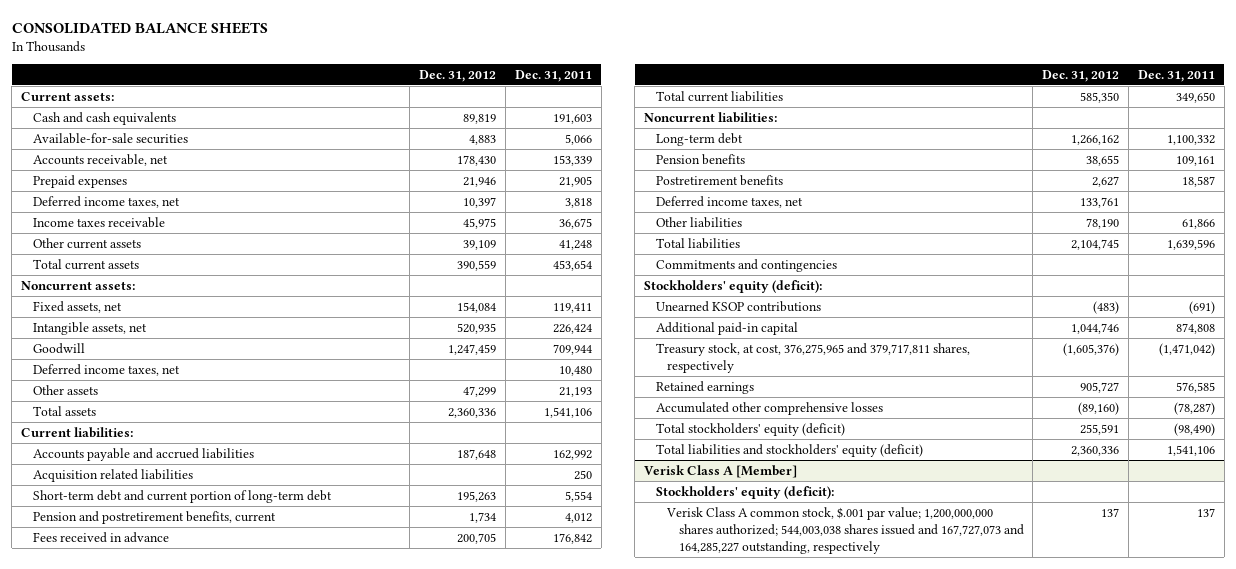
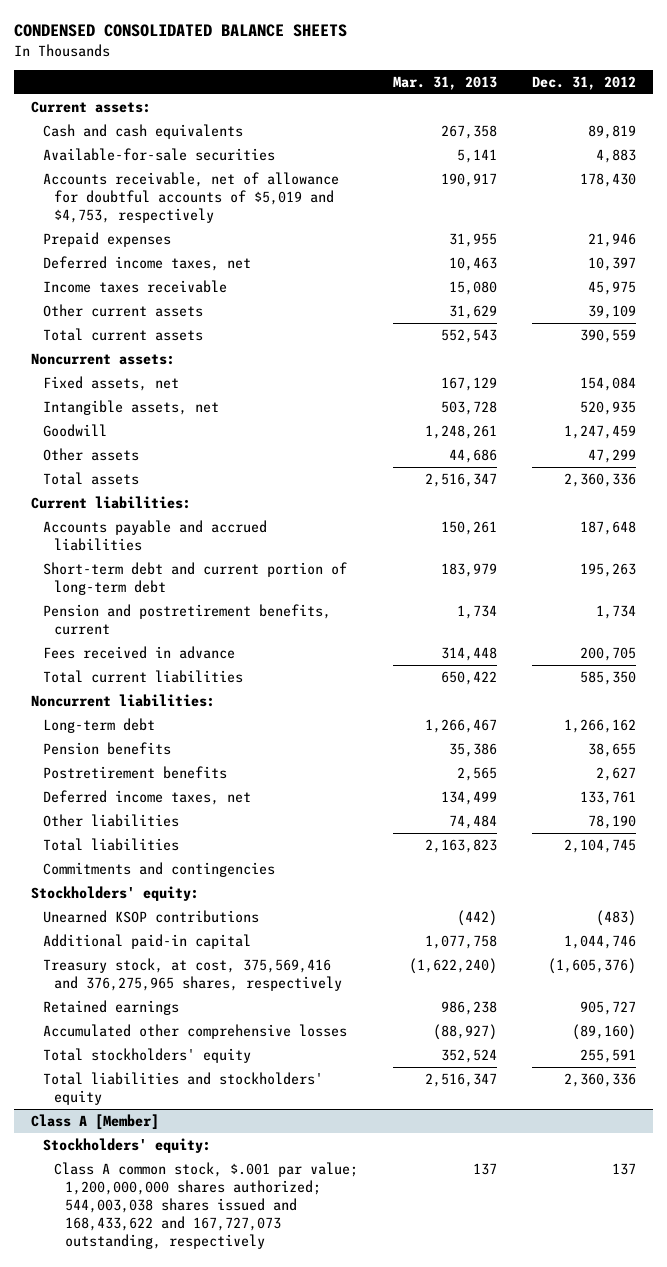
- CONSOLIDATED BALANCE SHEETS
+ CONDENSED CONSOLIDATED BALANCE SHEETS
- | Dec. 31, 2012 | Dec. 31, 2011
+ | Mar. 31, 2013 | Dec. 31, 2012
- Accounts receivable, net | 178,430 | 153,339
+ Accounts receivable, net of allowance for doubtful accounts of $5,019 and $4,753, respectively | 190,917 | 178,430
- Deferred income taxes, net | | 10,480
- Acquisition related liabilities | | 250
- Stockholders' equity (deficit):
+ Stockholders' equity:
- Treasury stock, at cost, 376,275,965 and 379,717,811 shares, respectively | (1,605,376) | (1,471,042)
+ Treasury stock, at cost, 375,569,416 and 376,275,965 shares, respectively | (1,622,240) | (1,605,376)
- Total stockholders' equity (deficit) | 255,591 | (98,490)
- Total liabilities and stockholders' equity (deficit) | 2,360,336 | 1,541,106
- Verisk Class A [Member]
- Stockholders' equity (deficit):
- Verisk Class A common stock, $.001 par value; 1,200,000,000 shares authorized; 544,003,038 shares issued and 167,727,073 and 164,285,227 outstanding, respectively | 137 | 137
+ Total stockholders' equity | 352,524 | 255,591
+ Total liabilities and stockholders' equity | 2,516,347 | 2,360,336
+ Class A [Member]
+ Stockholders' equity:
+ Class A common stock, $.001 par value; 1,200,000,000 shares authorized; 544,003,038 shares issued and 168,433,622 and 167,727,073 outstanding, respectively | 137 | 137

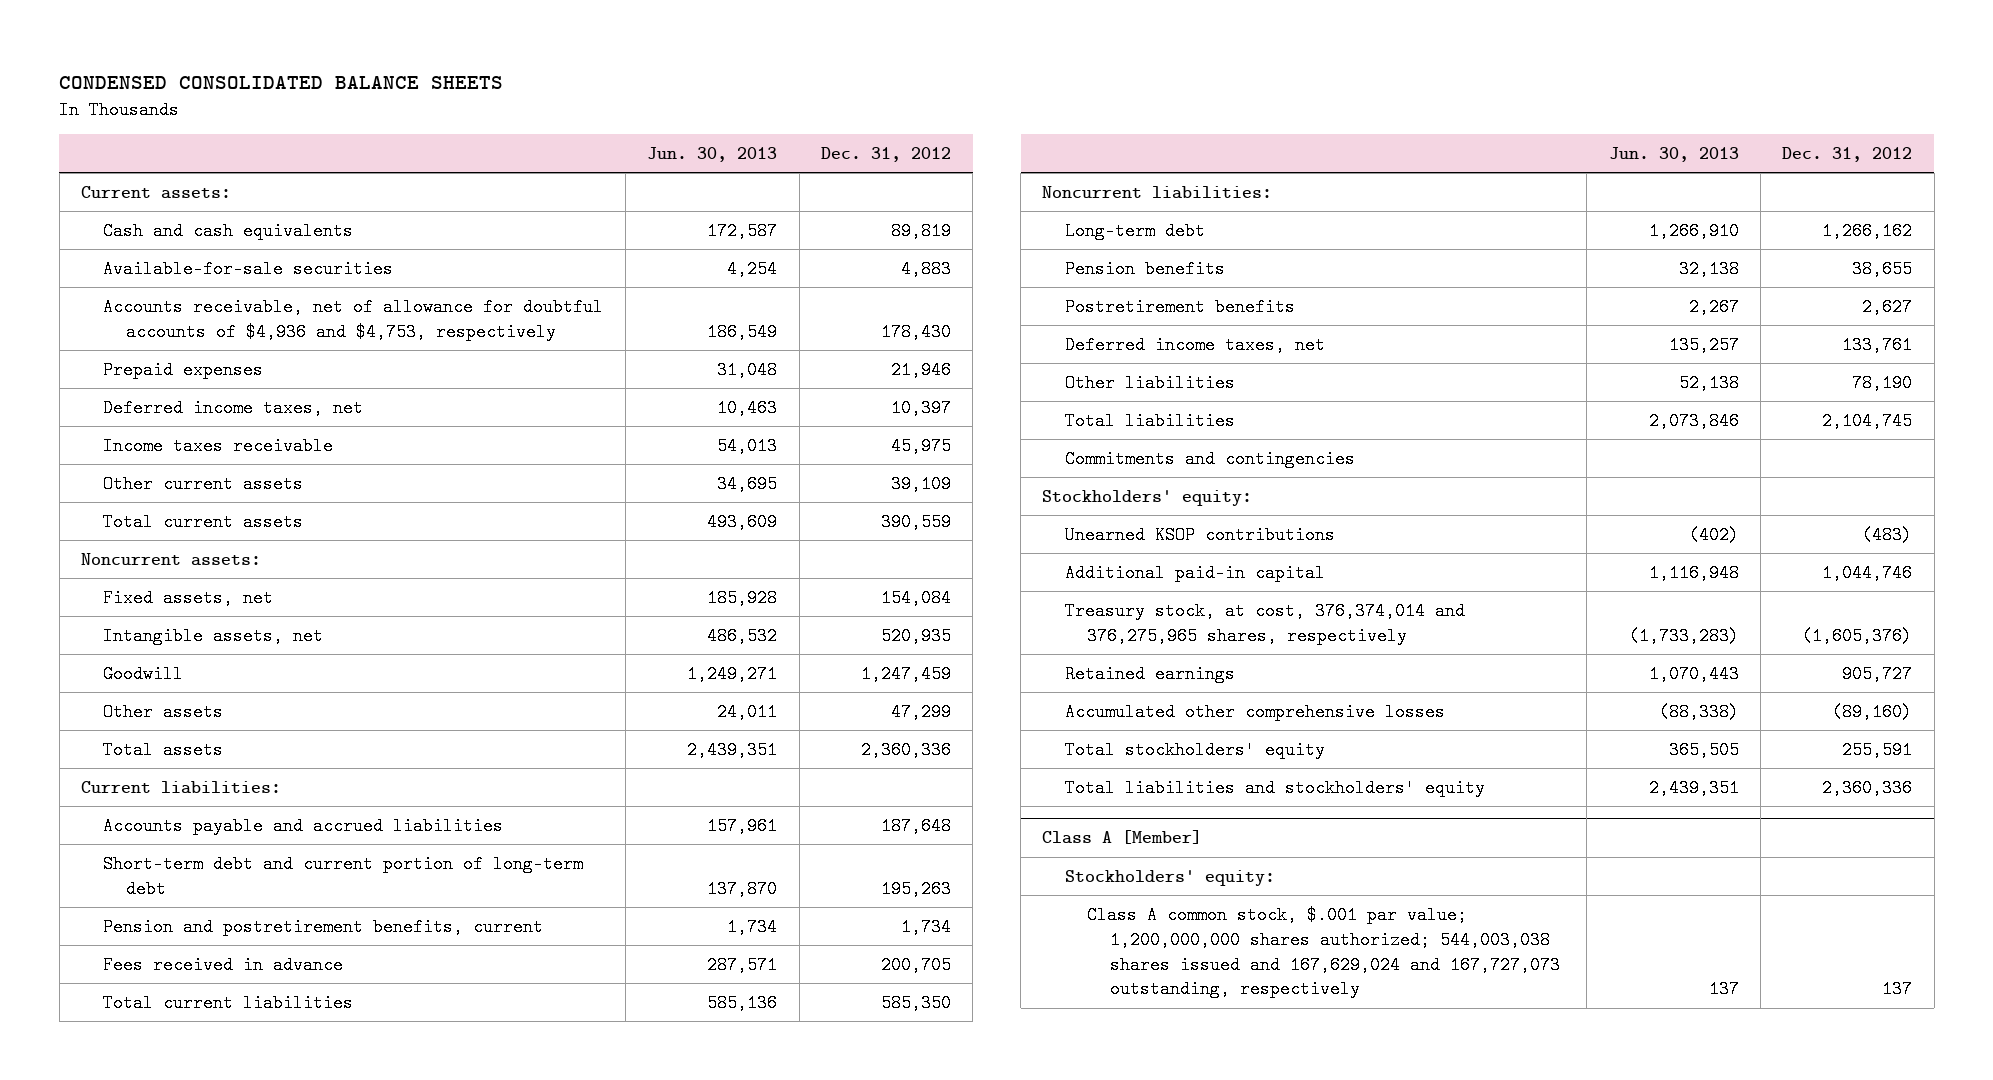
- | Mar. 31, 2013 | Dec. 31, 2012
+ | Jun. 30, 2013 | Dec. 31, 2012
- Accounts receivable, net of allowance for doubtful accounts of $5,019 and $4,753, respectively | 190,917 | 178,430
+ Accounts receivable, net of allowance for doubtful accounts of $4,936 and $4,753, respectively | 186,549 | 178,430
- Treasury stock, at cost, 375,569,416 and 376,275,965 shares, respectively | (1,622,240) | (1,605,376)
+ Treasury stock, at cost, 376,374,014 and 376,275,965 shares, respectively | (1,733,283) | (1,605,376)
@ Class A [Member]
- Class A common stock, $.001 par value; 1,200,000,000 shares authorized; 544,003,038 shares issued and 168,433,622 and 167,727,073 outstanding, respectively | 137 | 137
+ Class A common stock, $.001 par value; 1,200,000,000 shares authorized; 544,003,038 shares issued and 167,629,024 and 167,727,073 outstanding, respectively | 137 | 137

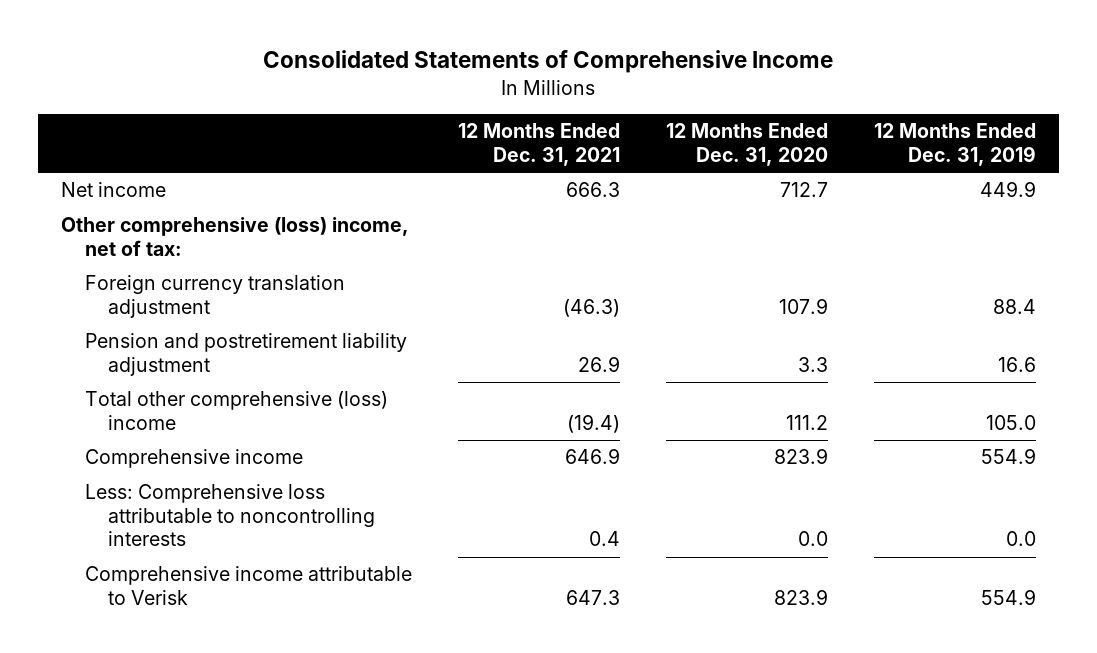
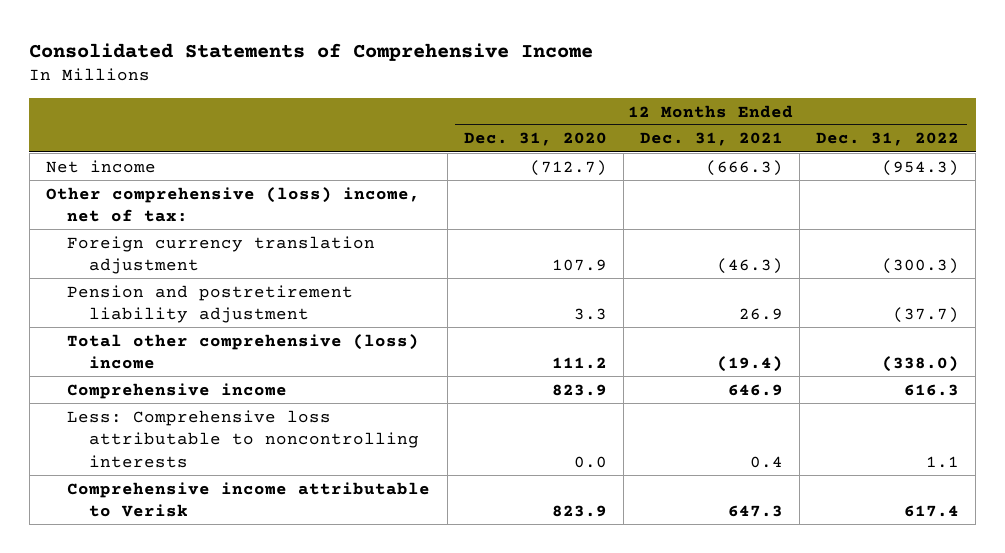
- | 12 Months Ended Dec. 31, 2021 | 12 Months Ended Dec. 31, 2020 | 12 Months Ended Dec. 31, 2019
+ | 12 Months Ended Dec. 31, 2020 | 12 Months Ended Dec. 31, 2021 | 12 Months Ended Dec. 31, 2022
- Net income | 666.3 | 712.7 | 449.9
+ Net income | (712.7) | (666.3) | (954.3)

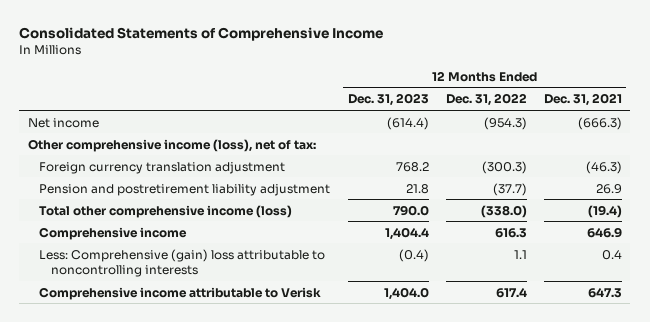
- | 12 Months Ended Dec. 31, 2020 | 12 Months Ended Dec. 31, 2021 | 12 Months Ended Dec. 31, 2022
+ | 12 Months Ended Dec. 31, 2023 | 12 Months Ended Dec. 31, 2022 | 12 Months Ended Dec. 31, 2021
- Other comprehensive (loss) income, net of tax:
+ Other comprehensive income (loss), net of tax:
- Total other comprehensive (loss) income | 111.2 | (19.4) | (338.0)
+ Total other comprehensive income (loss) | 790.0 | (338.0) | (19.4)
- Less: Comprehensive loss attributable to noncontrolling interests | 0.0 | 0.4 | 1.1
+ Less: Comprehensive (gain) loss attributable to noncontrolling interests | (0.4) | 1.1 | 0.4

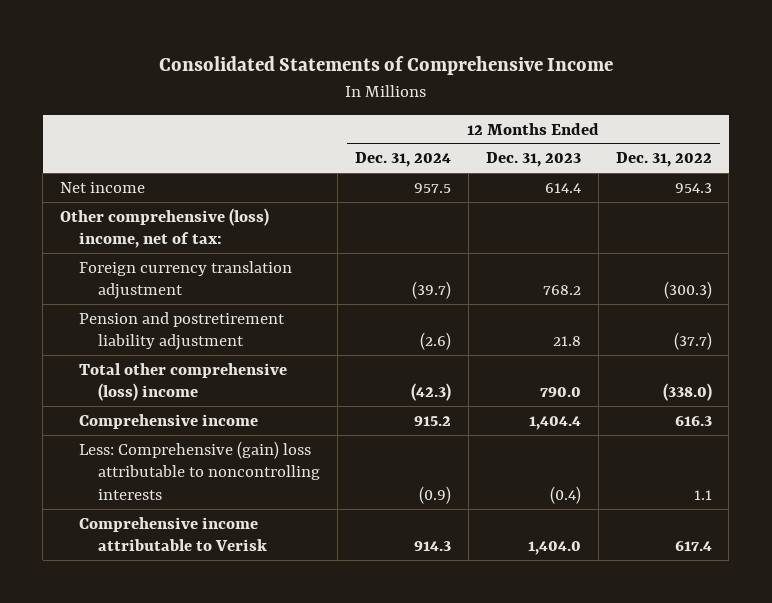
- | 12 Months Ended Dec. 31, 2023 | 12 Months Ended Dec. 31, 2022 | 12 Months Ended Dec. 31, 2021
+ | 12 Months Ended Dec. 31, 2024 | 12 Months Ended Dec. 31, 2023 | 12 Months Ended Dec. 31, 2022
- Net income | (614.4) | (954.3) | (666.3)
- Other comprehensive income (loss), net of tax:
+ Net income | 957.5 | 614.4 | 954.3
+ Other comprehensive (loss) income, net of tax:
- Total other comprehensive income (loss) | 790.0 | (338.0) | (19.4)
+ Total other comprehensive (loss) income | (42.3) | 790.0 | (338.0)

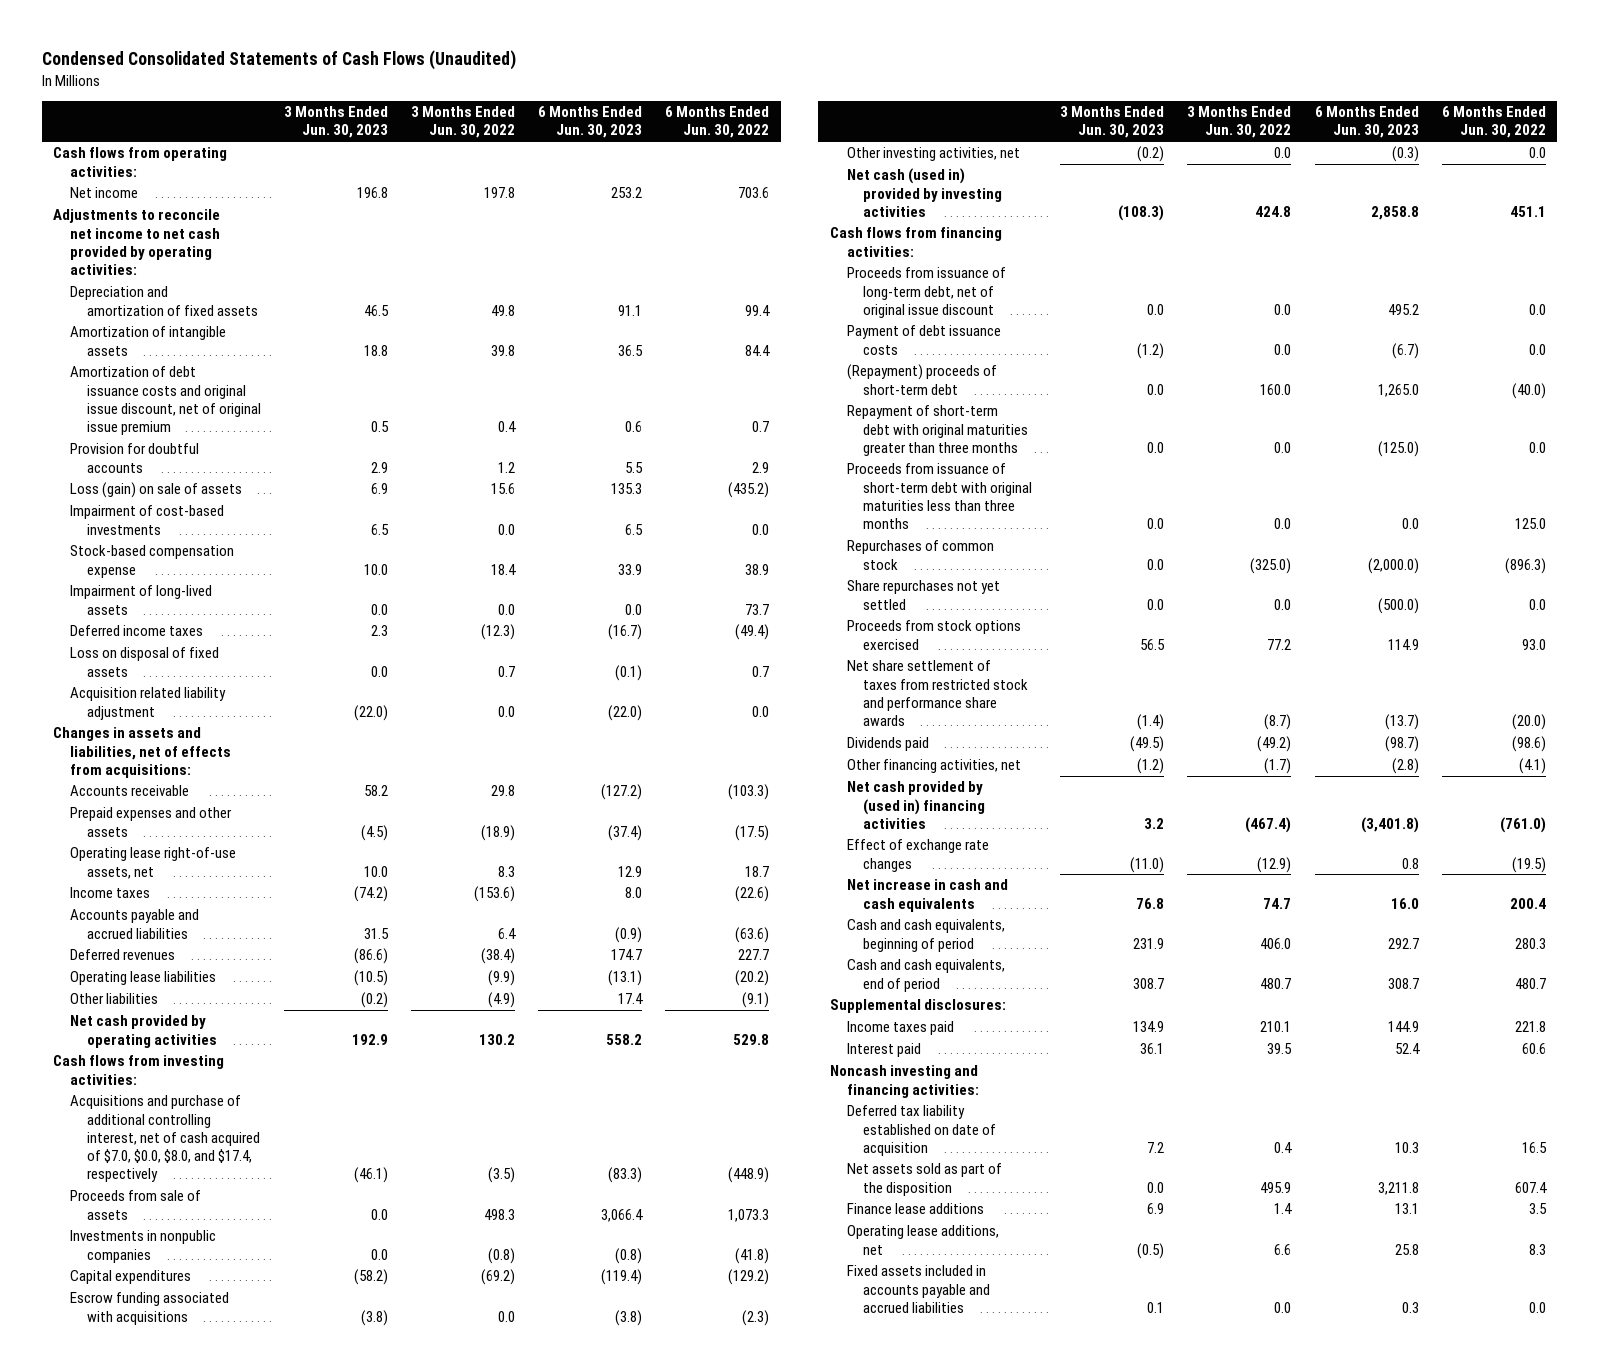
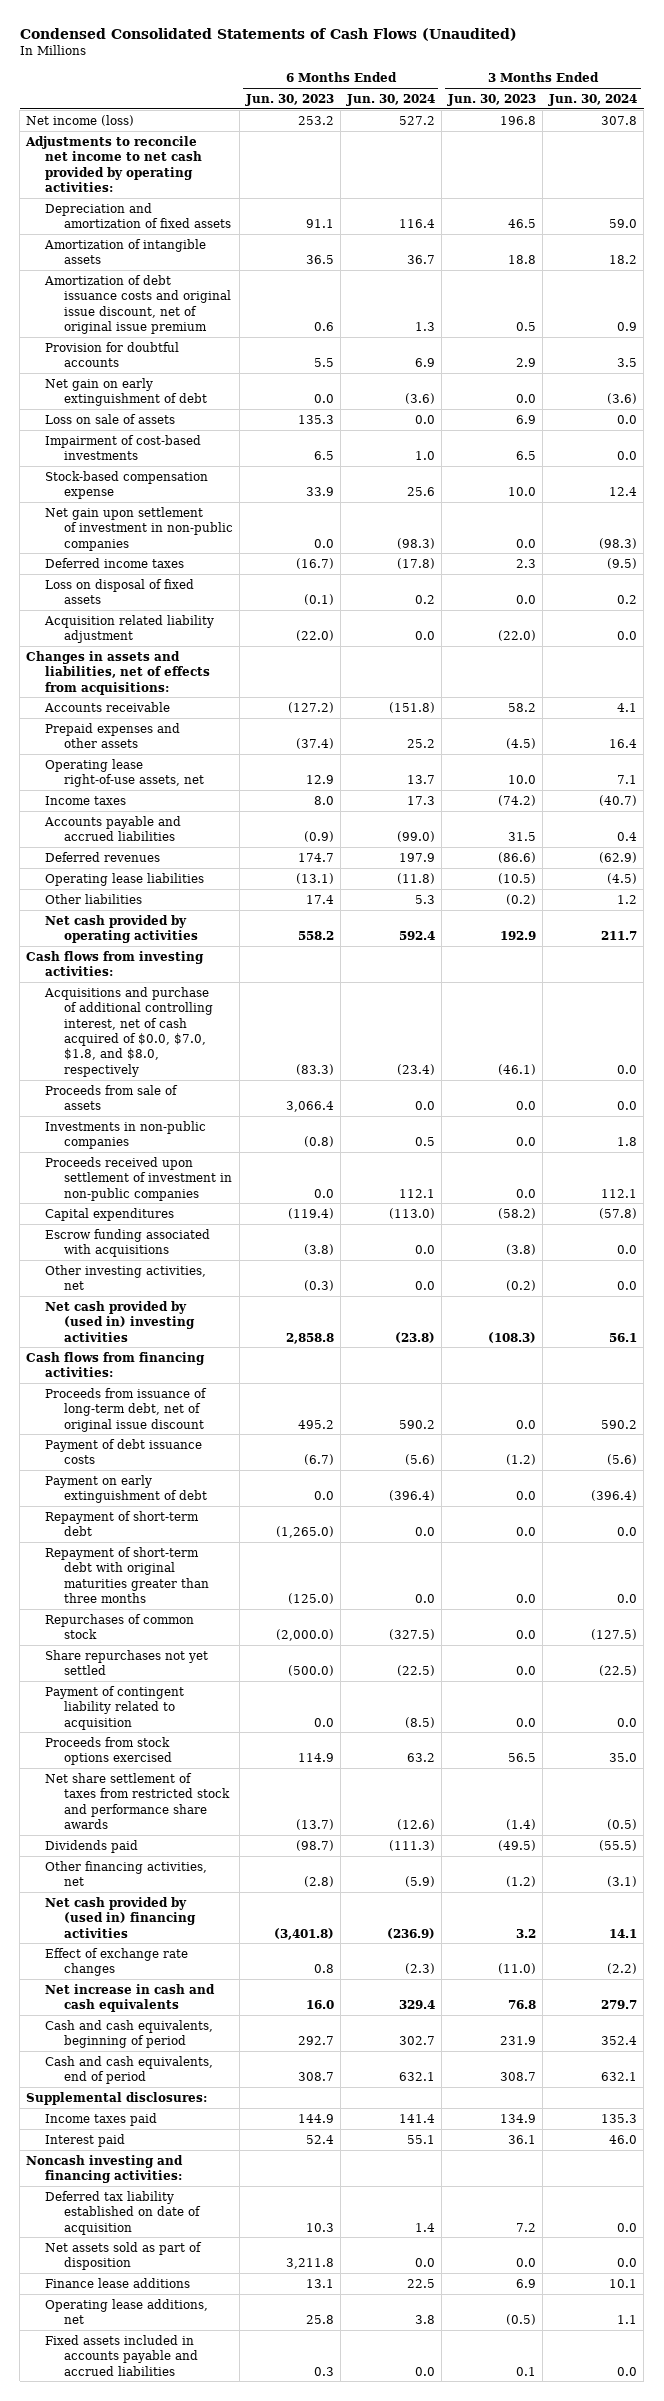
- | 3 Months Ended Jun. 30, 2023 | 3 Months Ended Jun. 30, 2022 | 6 Months Ended Jun. 30, 2023 | 6 Months Ended Jun. 30, 2022
+ | 6 Months Ended Jun. 30, 2023 | 6 Months Ended Jun. 30, 2024 | 3 Months Ended Jun. 30, 2023 | 3 Months Ended Jun. 30, 2024
- Cash flows from operating activities:
- Net income | 196.8 | 197.8 | 253.2 | 703.6
+ Net income (loss) | 253.2 | 527.2 | 196.8 | 307.8
- Loss (gain) on sale of assets | 6.9 | 15.6 | 135.3 | (435.2)
+ Net gain on early extinguishment of debt | 0.0 | (3.6) | 0.0 | (3.6)
+ Loss on sale of assets | 135.3 | 0.0 | 6.9 | 0.0
- Impairment of long-lived assets | 0.0 | 0.0 | 0.0 | 73.7
+ Net gain upon settlement of investment in non-public companies | 0.0 | (98.3) | 0.0 | (98.3)
- Acquisitions and purchase of additional controlling interest, net of cash acquired of $7.0, $0.0, $8.0, and $17.4, respectively | (46.1) | (3.5) | (83.3) | (448.9)
+ Acquisitions and purchase of additional controlling interest, net of cash acquired of $0.0, $7.0, $1.8, and $8.0, respectively | (83.3) | (23.4) | (46.1) | 0.0
- Investments in nonpublic companies | 0.0 | (0.8) | (0.8) | (41.8)
+ Investments in non-public companies | (0.8) | 0.5 | 0.0 | 1.8
+ Proceeds received upon settlement of investment in non-public companies | 0.0 | 112.1 | 0.0 | 112.1
- Net cash (used in) provided by investing activities | (108.3) | 424.8 | 2,858.8 | 451.1
+ Net cash provided by (used in) investing activities | 2,858.8 | (23.8) | (108.3) | 56.1
- (Repayment) proceeds of short-term debt | 0.0 | 160.0 | 1,265.0 | (40.0)
+ Payment on early extinguishment of debt | 0.0 | (396.4) | 0.0 | (396.4)
+ Repayment of short-term debt | (1,265.0) | 0.0 | 0.0 | 0.0
- Proceeds from issuance of short-term debt with original maturities less than three months | 0.0 | 0.0 | 0.0 | 125.0
+ Payment of contingent liability related to acquisition | 0.0 | (8.5) | 0.0 | 0.0
- Net assets sold as part of the disposition | 0.0 | 495.9 | 3,211.8 | 607.4
+ Net assets sold as part of disposition | 3,211.8 | 0.0 | 0.0 | 0.0

